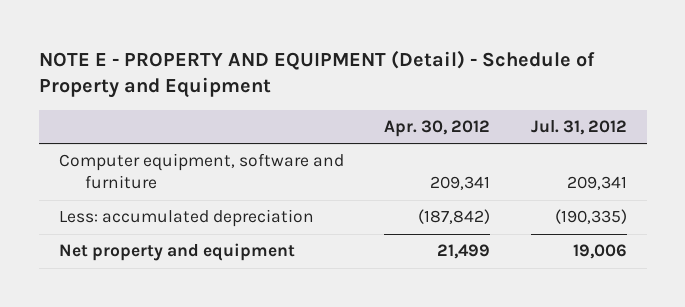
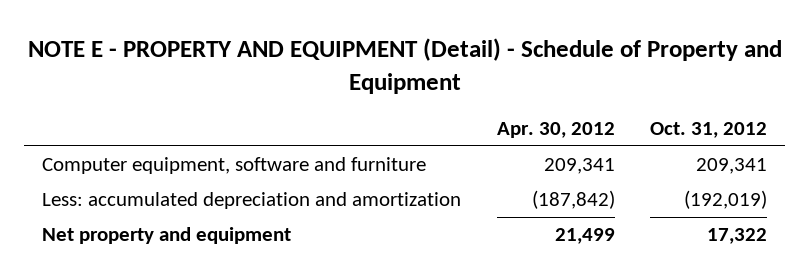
- | Apr. 30, 2012 | Jul. 31, 2012
+ | Apr. 30, 2012 | Oct. 31, 2012
- Less: accumulated depreciation | (187,842) | (190,335)
+ Less: accumulated depreciation and amortization | (187,842) | (192,019)

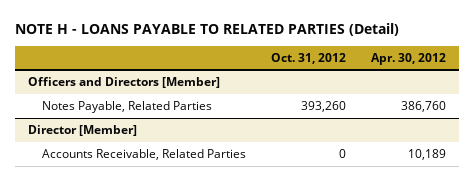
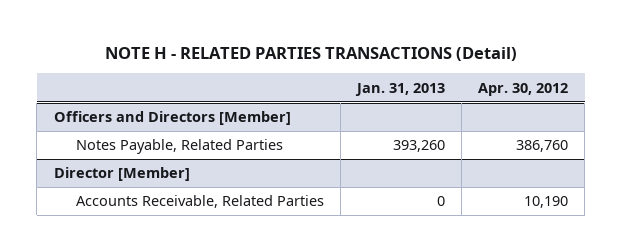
- NOTE H - LOANS PAYABLE TO RELATED PARTIES (Detail)
+ NOTE H - RELATED PARTIES TRANSACTIONS (Detail)
- | Oct. 31, 2012 | Apr. 30, 2012
+ | Jan. 31, 2013 | Apr. 30, 2012
@ Director [Member]
- Accounts Receivable, Related Parties | 0 | 10,189
+ Accounts Receivable, Related Parties | 0 | 10,190

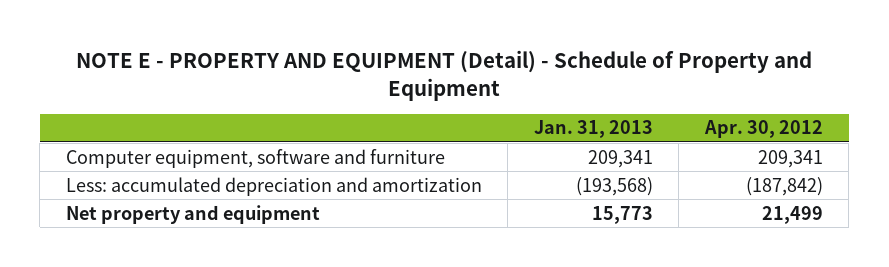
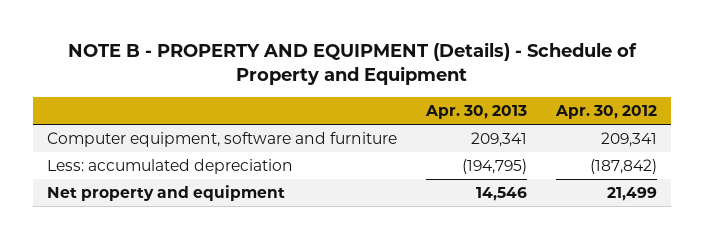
- NOTE E - PROPERTY AND EQUIPMENT (Detail) - Schedule of Property and Equipment
+ NOTE B - PROPERTY AND EQUIPMENT (Details) - Schedule of Property and Equipment
- | Jan. 31, 2013 | Apr. 30, 2012
+ | Apr. 30, 2013 | Apr. 30, 2012
- Less: accumulated depreciation and amortization | (193,568) | (187,842)
+ Less: accumulated depreciation | (194,795) | (187,842)

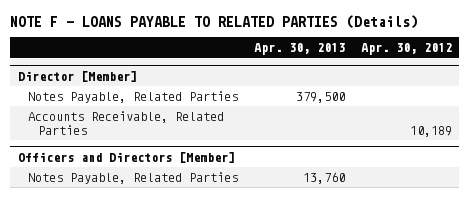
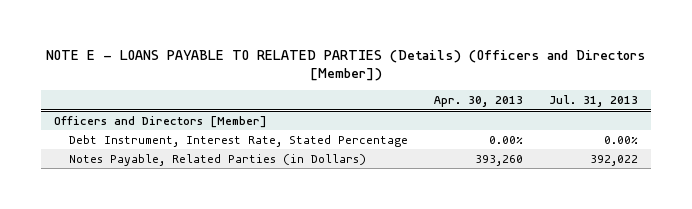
- NOTE F - LOANS PAYABLE TO RELATED PARTIES (Details)
+ NOTE E - LOANS PAYABLE TO RELATED PARTIES (Details) (Officers and Directors [Member])
- | Apr. 30, 2013 | Apr. 30, 2012
+ | Apr. 30, 2013 | Jul. 31, 2013
- Director [Member]
- Notes Payable, Related Parties | 379,500 |
- Accounts Receivable, Related Parties | | 10,189
@ Officers and Directors [Member]
- Notes Payable, Related Parties | 13,760 |
+ Debt Instrument, Interest Rate, Stated Percentage | 0.00% | 0.00%
+ Notes Payable, Related Parties (in Dollars) | 393,260 | 392,022

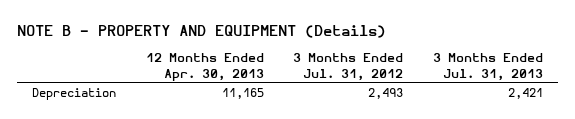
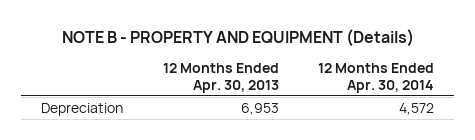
- | 12 Months Ended Apr. 30, 2013 | 3 Months Ended Jul. 31, 2012 | 3 Months Ended Jul. 31, 2013
+ | 12 Months Ended Apr. 30, 2013 | 12 Months Ended Apr. 30, 2014
- Depreciation | 11,165 | 2,493 | 2,421
+ Depreciation | 6,953 | 4,572

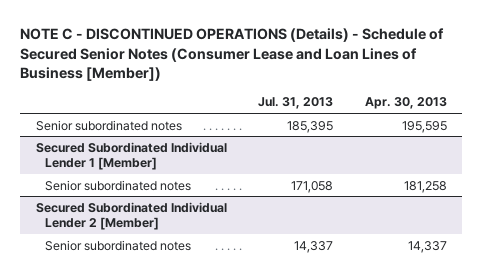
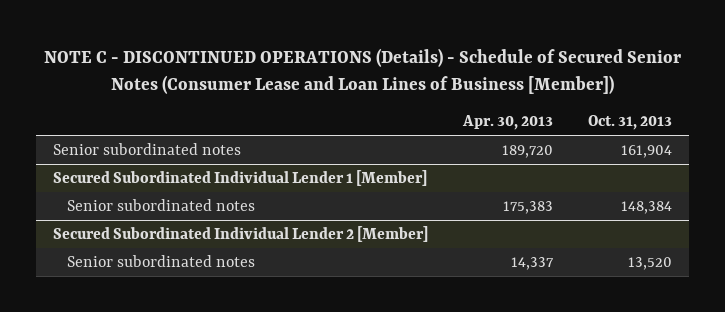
- | Jul. 31, 2013 | Apr. 30, 2013
+ | Apr. 30, 2013 | Oct. 31, 2013
- Senior subordinated notes | 185,395 | 195,595
+ Senior subordinated notes | 189,720 | 161,904
@ Secured Subordinated Individual Lender 1 [Member]
- Senior subordinated notes | 171,058 | 181,258
+ Senior subordinated notes | 175,383 | 148,384

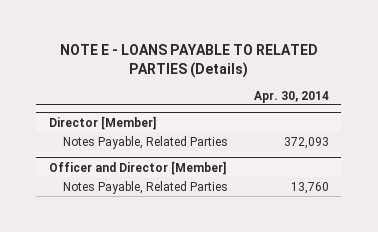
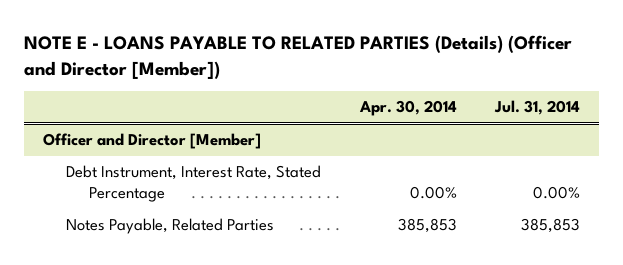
- NOTE E - LOANS PAYABLE TO RELATED PARTIES (Details)
+ NOTE E - LOANS PAYABLE TO RELATED PARTIES (Details) (Officer and Director [Member])
- | Apr. 30, 2014
+ | Apr. 30, 2014 | Jul. 31, 2014
- Director [Member]
- Notes Payable, Related Parties | 372,093
@ Officer and Director [Member]
- Notes Payable, Related Parties | 13,760
+ Debt Instrument, Interest Rate, Stated Percentage | 0.00% | 0.00%
+ Notes Payable, Related Parties | 385,853 | 385,853

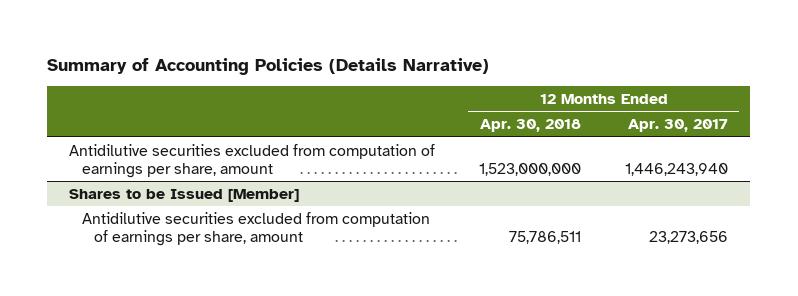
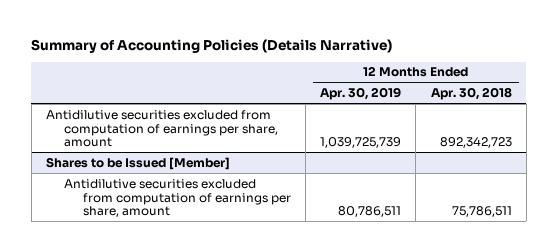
- | 12 Months Ended Apr. 30, 2018 | 12 Months Ended Apr. 30, 2017
+ | 12 Months Ended Apr. 30, 2019 | 12 Months Ended Apr. 30, 2018
- Antidilutive securities excluded from computation of earnings per share, amount | 1,523,000,000 | 1,446,243,940
+ Antidilutive securities excluded from computation of earnings per share, amount | 1,039,725,739 | 892,342,723

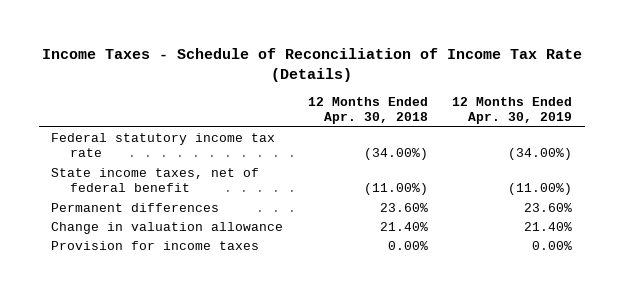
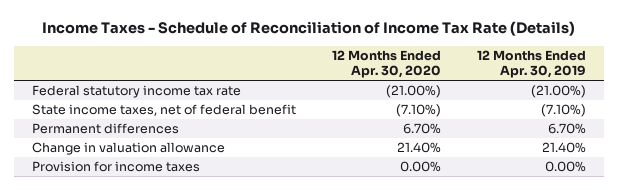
- | 12 Months Ended Apr. 30, 2018 | 12 Months Ended Apr. 30, 2019
+ | 12 Months Ended Apr. 30, 2020 | 12 Months Ended Apr. 30, 2019
- Federal statutory income tax rate | (34.00%) | (34.00%)
- State income taxes, net of federal benefit | (11.00%) | (11.00%)
- Permanent differences | 23.60% | 23.60%
+ Federal statutory income tax rate | (21.00%) | (21.00%)
+ State income taxes, net of federal benefit | (7.10%) | (7.10%)
+ Permanent differences | 6.70% | 6.70%

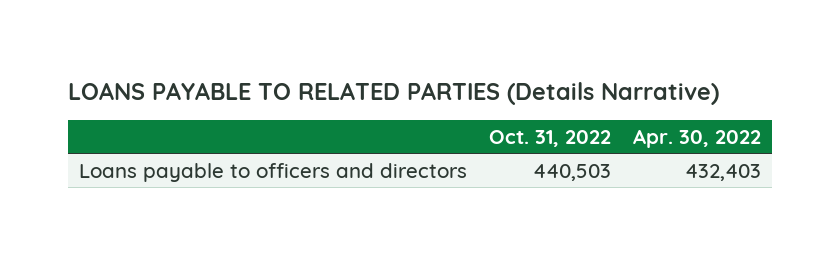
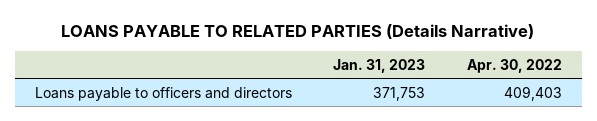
- | Oct. 31, 2022 | Apr. 30, 2022
+ | Jan. 31, 2023 | Apr. 30, 2022
- Loans payable to officers and directors | 440,503 | 432,403
+ Loans payable to officers and directors | 371,753 | 409,403

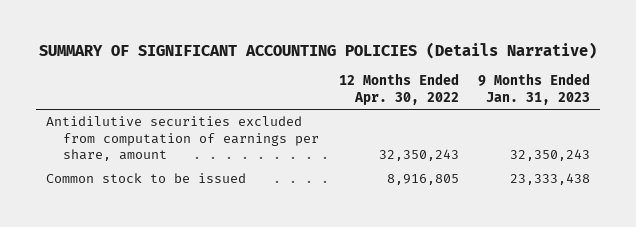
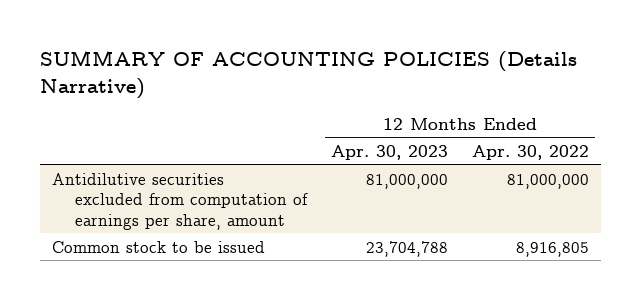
- SUMMARY OF SIGNIFICANT ACCOUNTING POLICIES (Details Narrative)
+ SUMMARY OF ACCOUNTING POLICIES (Details Narrative)
- | 12 Months Ended Apr. 30, 2022 | 9 Months Ended Jan. 31, 2023
+ | 12 Months Ended Apr. 30, 2023 | 12 Months Ended Apr. 30, 2022
- Antidilutive securities excluded from computation of earnings per share, amount | 32,350,243 | 32,350,243
+ Antidilutive securities excluded from computation of earnings per share, amount | 81,000,000 | 81,000,000

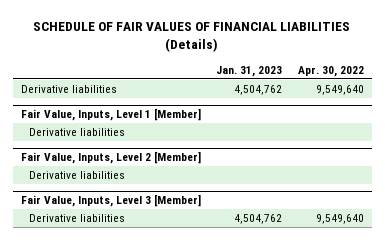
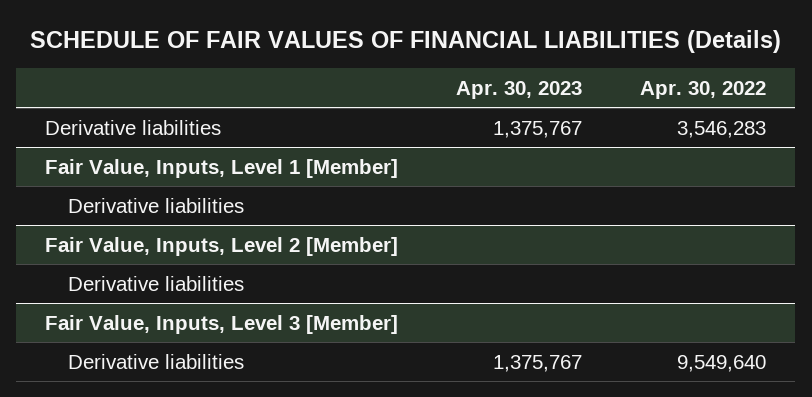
- | Jan. 31, 2023 | Apr. 30, 2022
+ | Apr. 30, 2023 | Apr. 30, 2022
- Derivative liabilities | 4,504,762 | 9,549,640
+ Derivative liabilities | 1,375,767 | 3,546,283

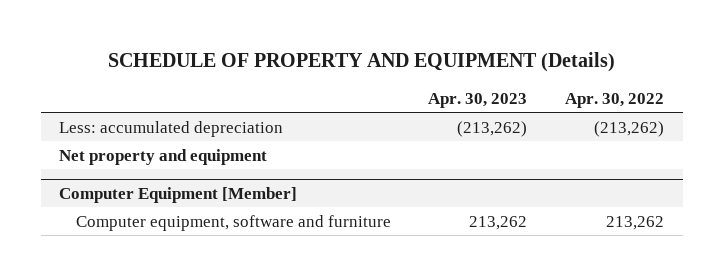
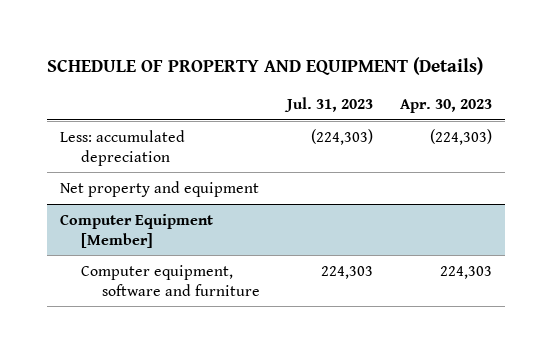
- | Apr. 30, 2023 | Apr. 30, 2022
+ | Jul. 31, 2023 | Apr. 30, 2023
- Less: accumulated depreciation | (213,262) | (213,262)
+ Less: accumulated depreciation | (224,303) | (224,303)
@ Computer Equipment [Member]
- Computer equipment, software and furniture | 213,262 | 213,262
+ Computer equipment, software and furniture | 224,303 | 224,303

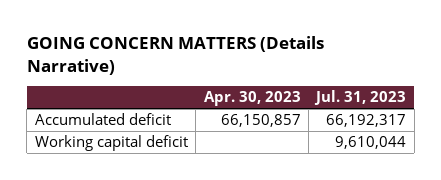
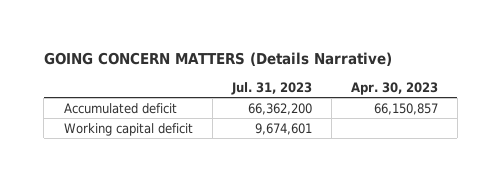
- | Apr. 30, 2023 | Jul. 31, 2023
+ | Jul. 31, 2023 | Apr. 30, 2023
- Accumulated deficit | 66,150,857 | 66,192,317
- Working capital deficit | | 9,610,044
+ Accumulated deficit | 66,362,200 | 66,150,857
+ Working capital deficit | 9,674,601 |

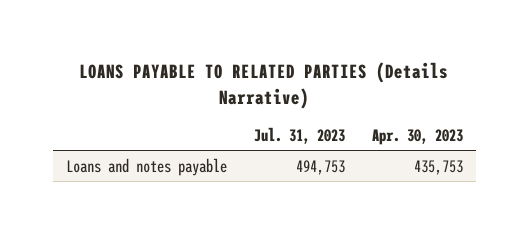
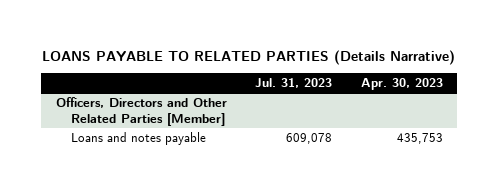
- Loans and notes payable | 494,753 | 435,753
+ Officers, Directors and Other Related Parties [Member]
+ Loans and notes payable | 609,078 | 435,753

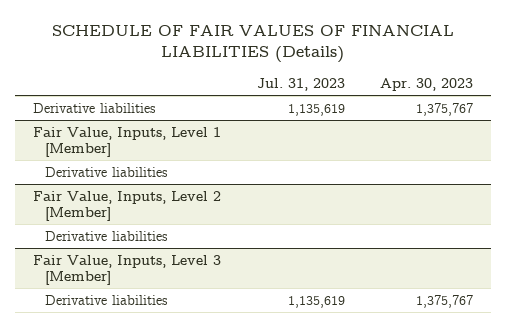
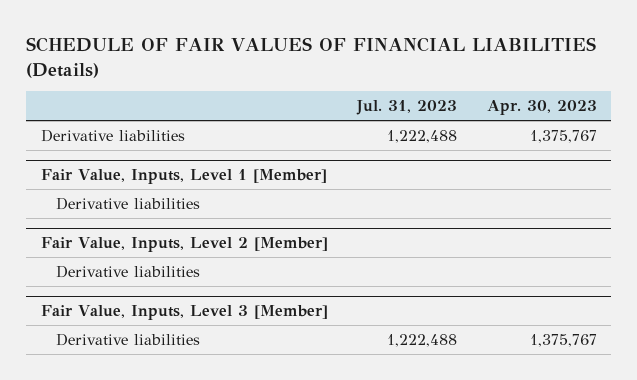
- Derivative liabilities | 1,135,619 | 1,375,767
+ Derivative liabilities | 1,222,488 | 1,375,767
@ Fair Value, Inputs, Level 3 [Member]
- Derivative liabilities | 1,135,619 | 1,375,767
+ Derivative liabilities | 1,222,488 | 1,375,767

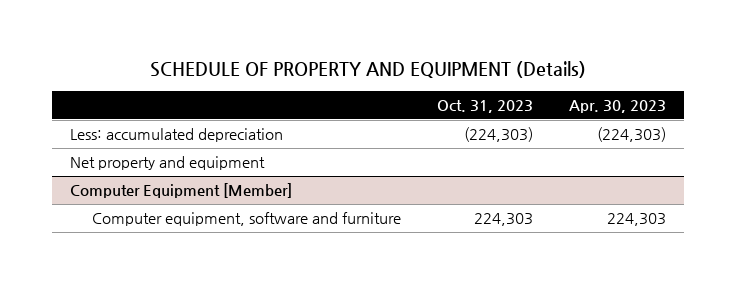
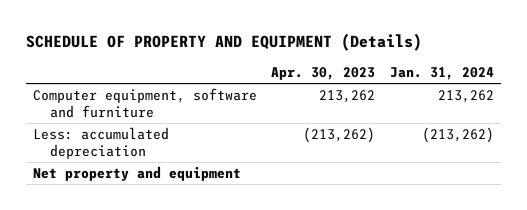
- | Oct. 31, 2023 | Apr. 30, 2023
+ | Apr. 30, 2023 | Jan. 31, 2024
- Less: accumulated depreciation | (224,303) | (224,303)
+ Computer equipment, software and furniture | 213,262 | 213,262
+ Less: accumulated depreciation | (213,262) | (213,262)
- Computer Equipment [Member]
- Computer equipment, software and furniture | 224,303 | 224,303

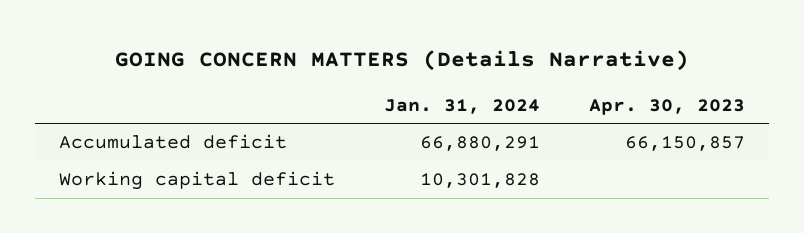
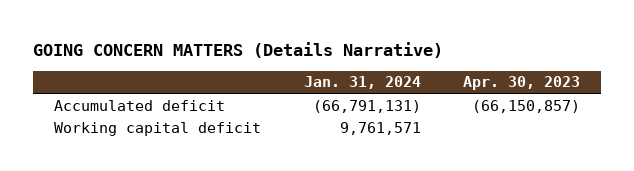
- Accumulated deficit | 66,880,291 | 66,150,857
- Working capital deficit | 10,301,828 |
+ Accumulated deficit | (66,791,131) | (66,150,857)
+ Working capital deficit | 9,761,571 |

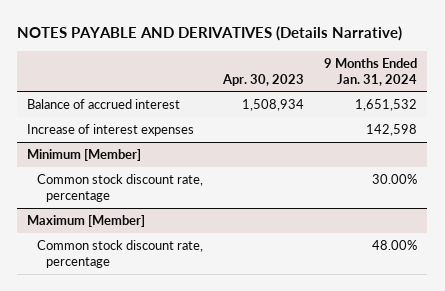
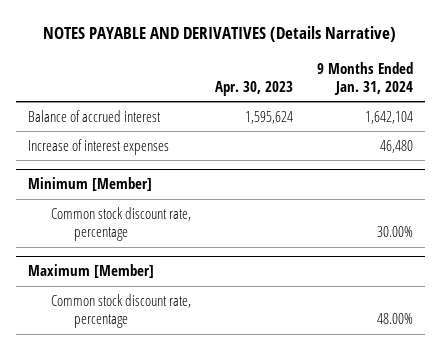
- Balance of accrued interest | 1,508,934 | 1,651,532
- Increase of interest expenses | | 142,598
+ Balance of accrued interest | 1,595,624 | 1,642,104
+ Increase of interest expenses | | 46,480

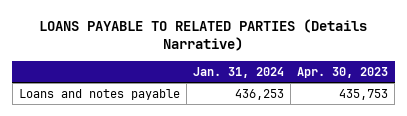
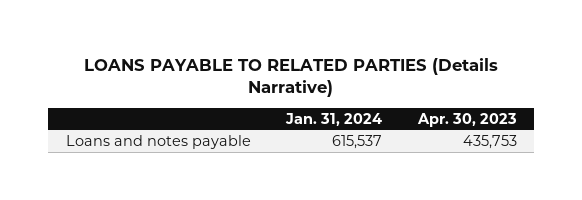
- Loans and notes payable | 436,253 | 435,753
+ Loans and notes payable | 615,537 | 435,753

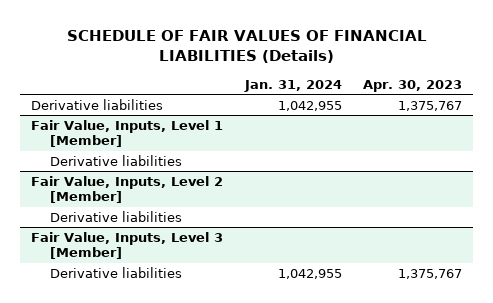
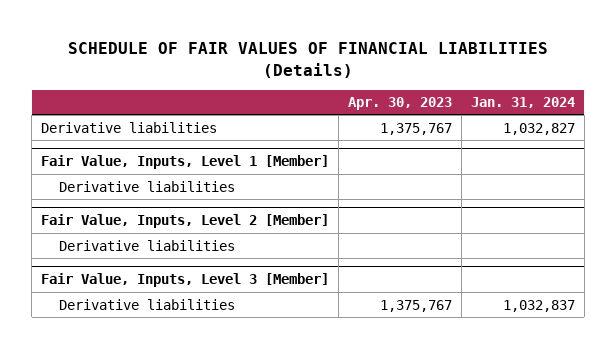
- | Jan. 31, 2024 | Apr. 30, 2023
+ | Apr. 30, 2023 | Jan. 31, 2024
- Derivative liabilities | 1,042,955 | 1,375,767
+ Derivative liabilities | 1,375,767 | 1,032,827
@ Fair Value, Inputs, Level 3 [Member]
- Derivative liabilities | 1,042,955 | 1,375,767
+ Derivative liabilities | 1,375,767 | 1,032,837

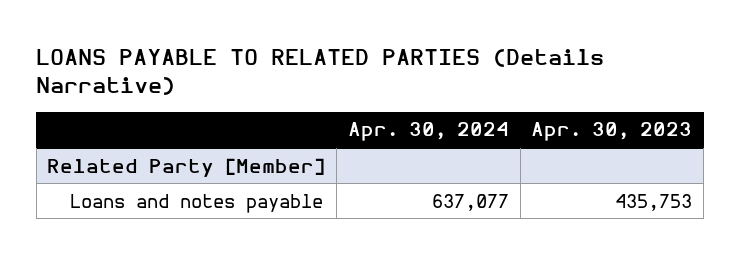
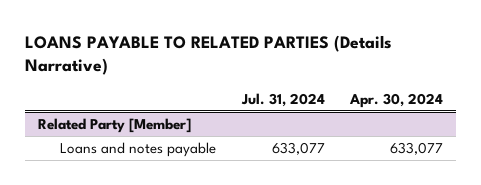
- | Apr. 30, 2024 | Apr. 30, 2023
+ | Jul. 31, 2024 | Apr. 30, 2024
@ Related Party [Member]
- Loans and notes payable | 637,077 | 435,753
+ Loans and notes payable | 633,077 | 633,077

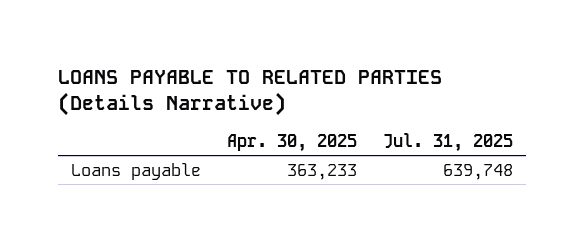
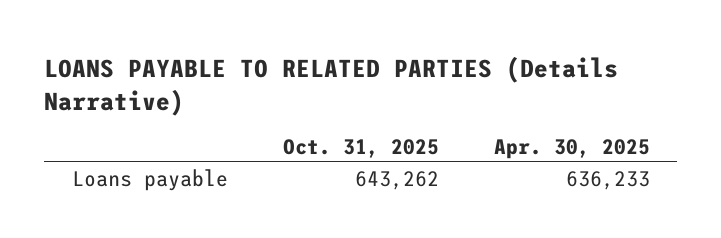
- | Apr. 30, 2025 | Jul. 31, 2025
+ | Oct. 31, 2025 | Apr. 30, 2025
- Loans payable | 363,233 | 639,748
+ Loans payable | 643,262 | 636,233

